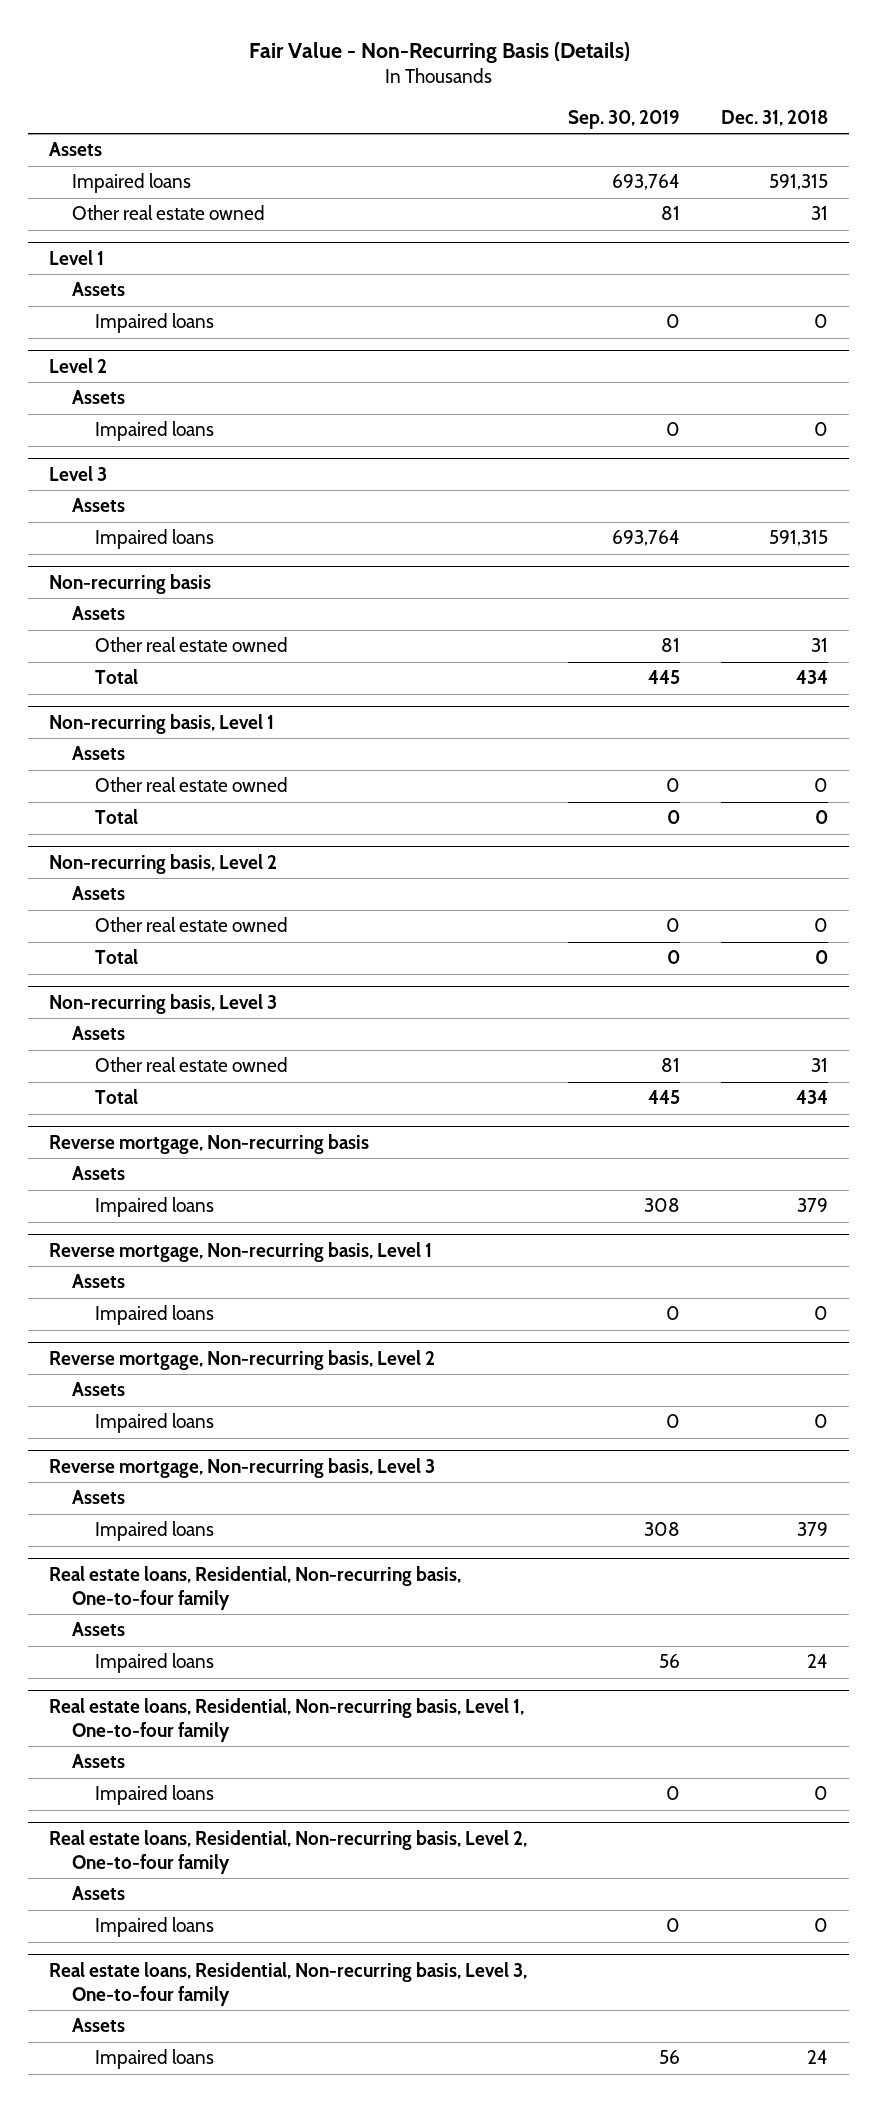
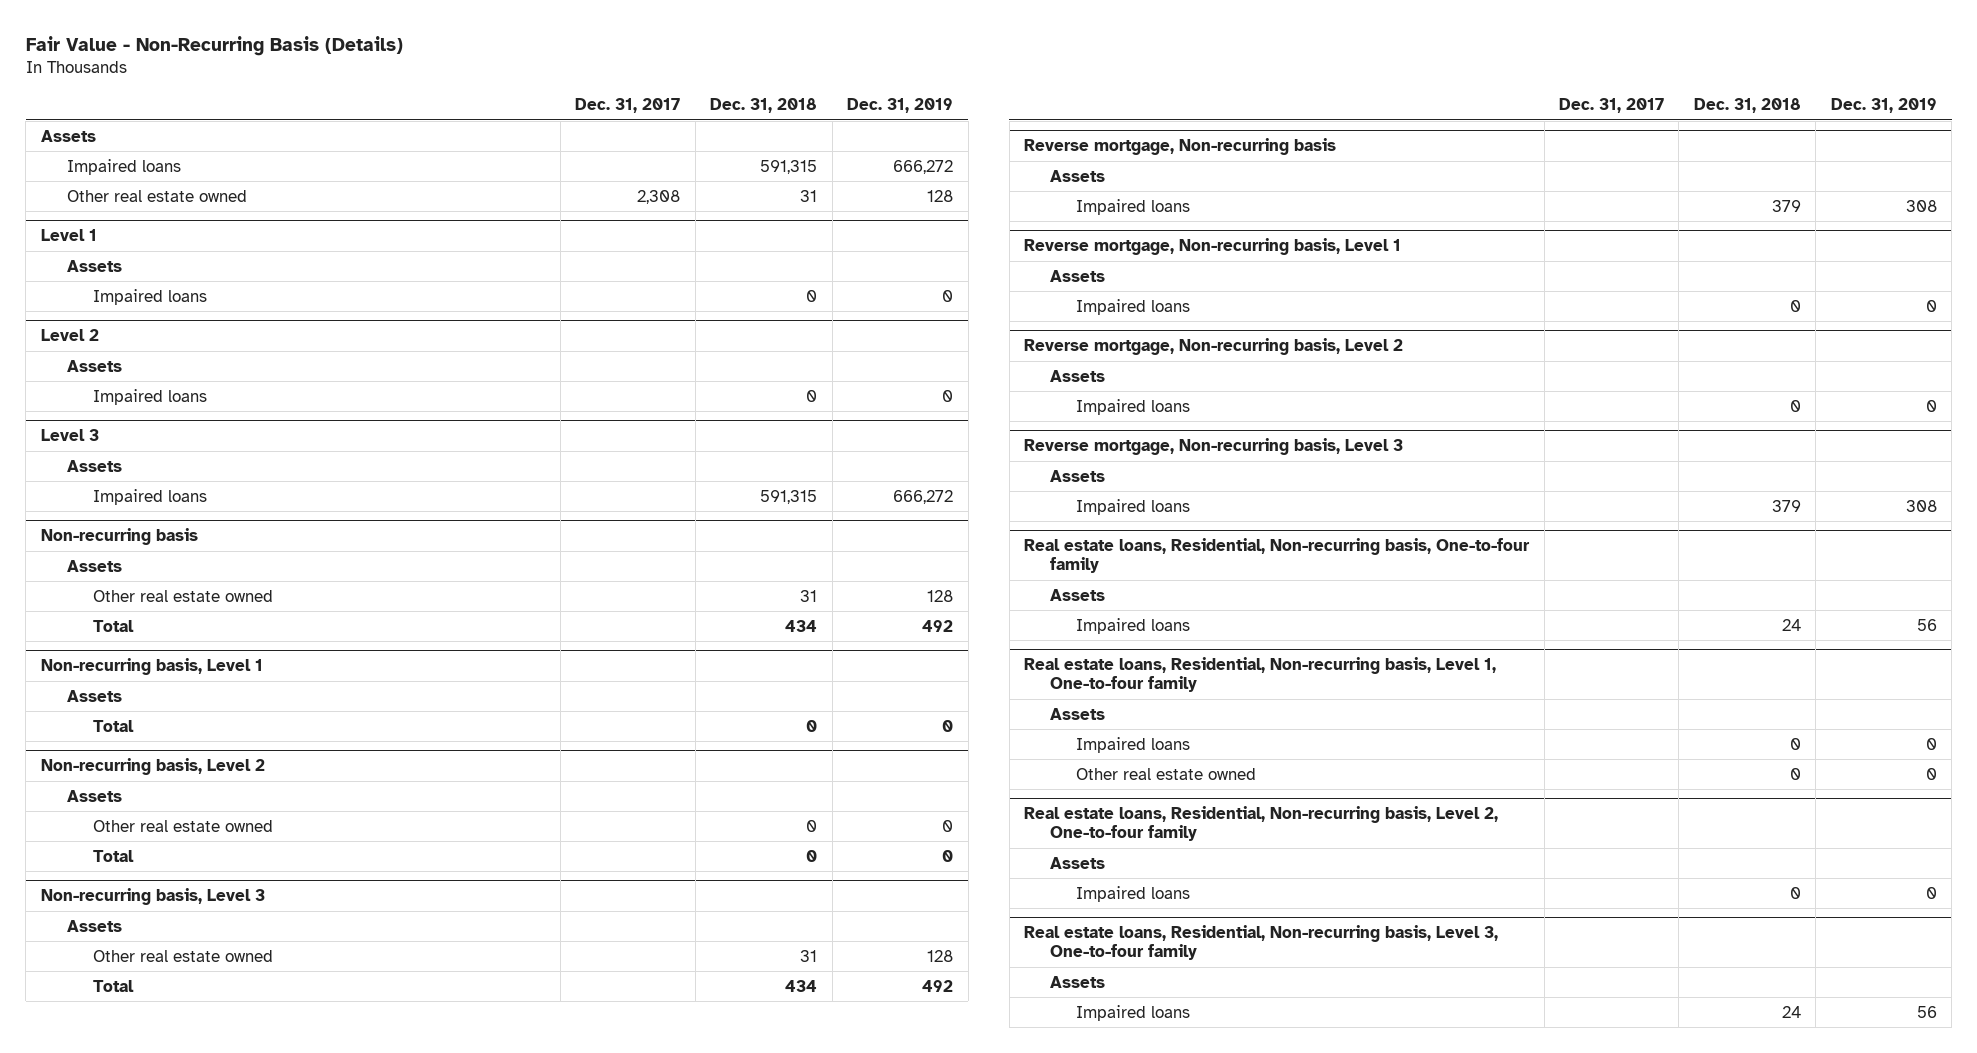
- | Sep. 30, 2019 | Dec. 31, 2018
+ | Dec. 31, 2017 | Dec. 31, 2018 | Dec. 31, 2019
@ Non-recurring basis, Level 1
- Other real estate owned | 0 | 0
@ Real estate loans, Residential, Non-recurring basis, Level 1, One-to-four family
+ Other real estate owned | | 0 | 0

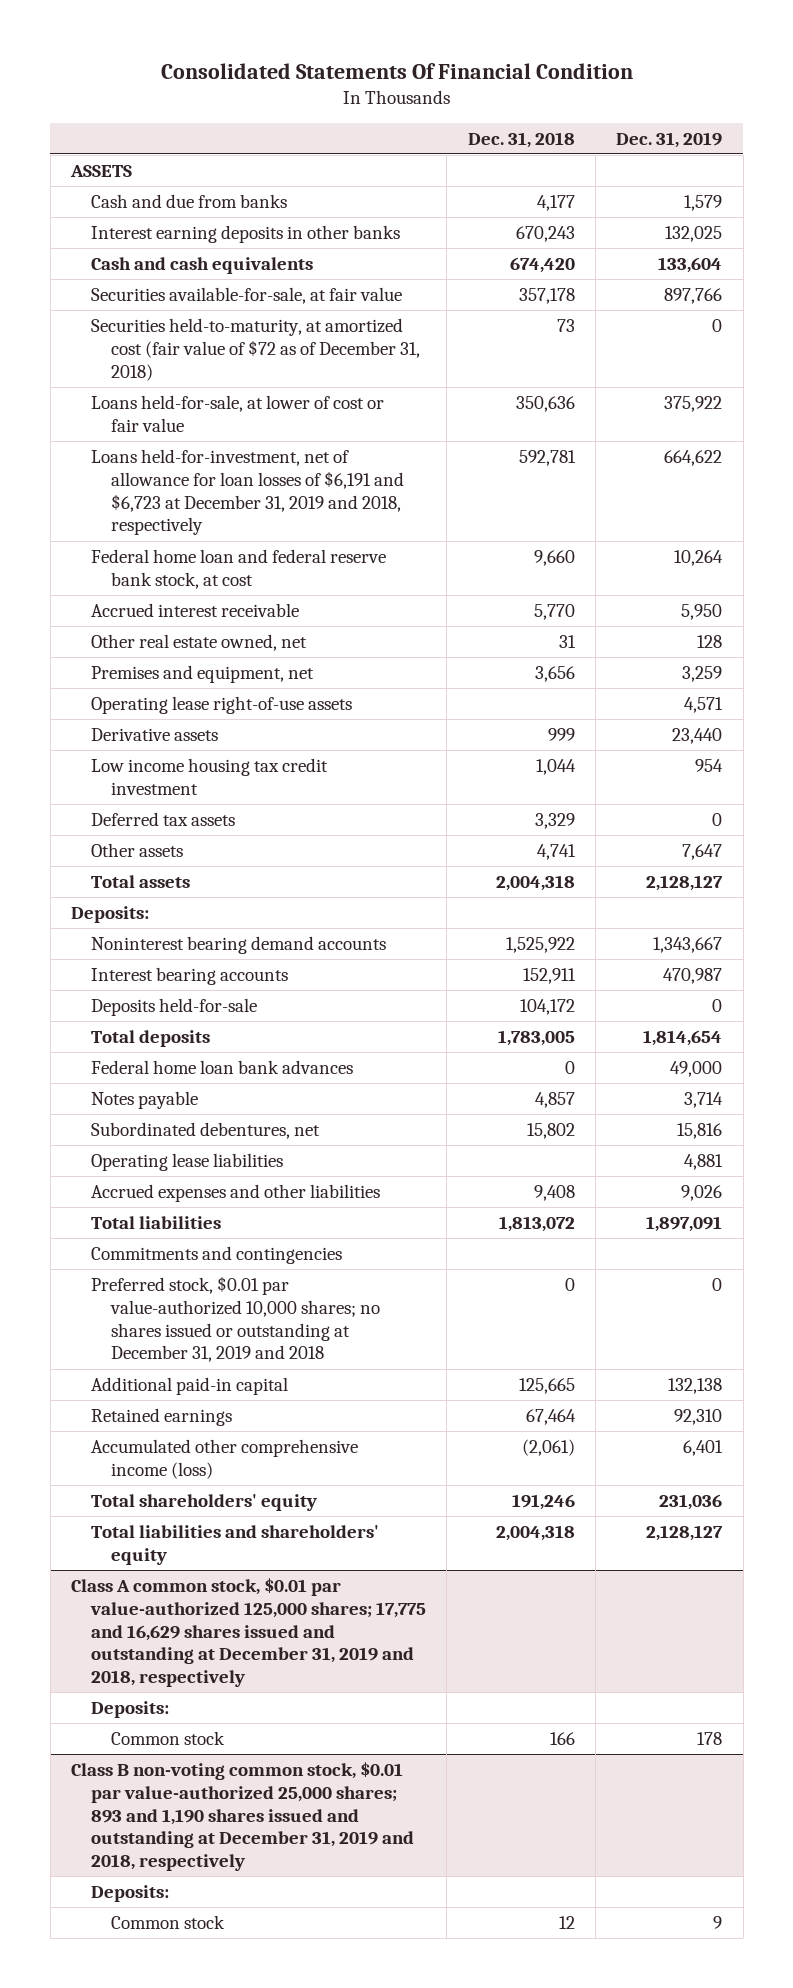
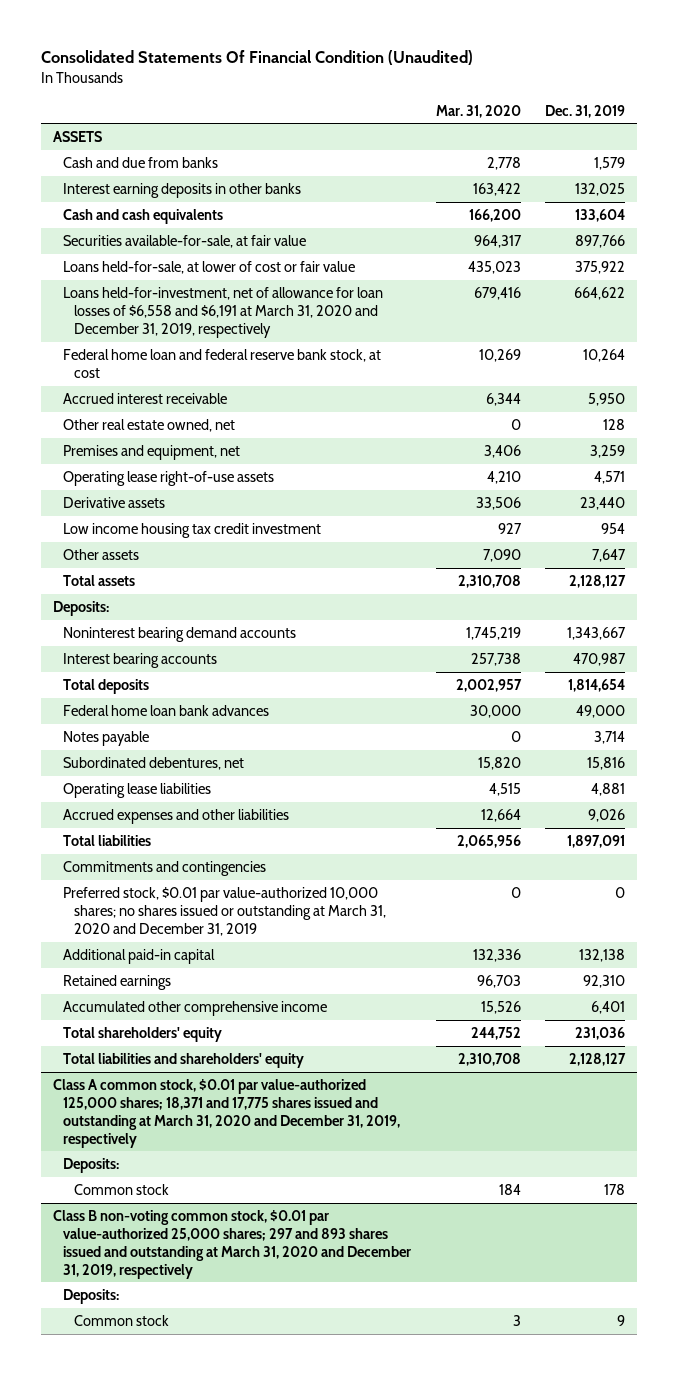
- Consolidated Statements Of Financial Condition
+ Consolidated Statements Of Financial Condition (Unaudited)
- | Dec. 31, 2018 | Dec. 31, 2019
+ | Mar. 31, 2020 | Dec. 31, 2019
- Securities held-to-maturity, at amortized cost (fair value of $72 as of December 31, 2018) | 73 | 0
- Loans held-for-investment, net of allowance for loan losses of $6,191 and $6,723 at December 31, 2019 and 2018, respectively | 592,781 | 664,622
+ Loans held-for-investment, net of allowance for loan losses of $6,558 and $6,191 at March 31, 2020 and December 31, 2019, respectively | 679,416 | 664,622
- Deferred tax assets | 3,329 | 0
- Deposits held-for-sale | 104,172 | 0
- Preferred stock, $0.01 par value-authorized 10,000 shares; no shares issued or outstanding at December 31, 2019 and 2018 | 0 | 0
+ Preferred stock, $0.01 par value-authorized 10,000 shares; no shares issued or outstanding at March 31, 2020 and December 31, 2019 | 0 | 0
- Accumulated other comprehensive income (loss) | (2,061) | 6,401
+ Accumulated other comprehensive income | 15,526 | 6,401
- Class A common stock, $0.01 par value-authorized 125,000 shares; 17,775 and 16,629 shares issued and outstanding at December 31, 2019 and 2018, respectively
+ Class A common stock, $0.01 par value-authorized 125,000 shares; 18,371 and 17,775 shares issued and outstanding at March 31, 2020 and December 31, 2019, respectively
- Class B non-voting common stock, $0.01 par value-authorized 25,000 shares; 893 and 1,190 shares issued and outstanding at December 31, 2019 and 2018, respectively
+ Class B non-voting common stock, $0.01 par value-authorized 25,000 shares; 297 and 893 shares issued and outstanding at March 31, 2020 and December 31, 2019, respectively

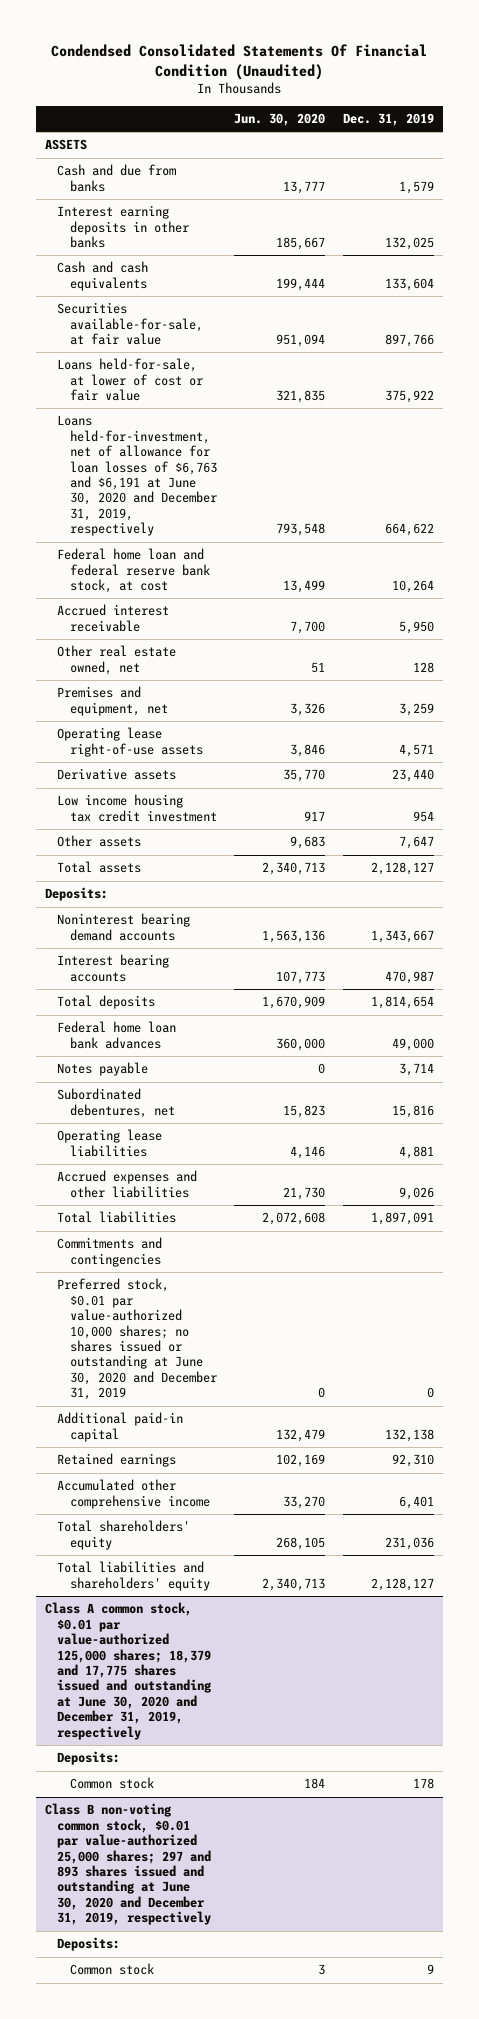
- Consolidated Statements Of Financial Condition (Unaudited)
+ Condendsed Consolidated Statements Of Financial Condition (Unaudited)
- | Mar. 31, 2020 | Dec. 31, 2019
+ | Jun. 30, 2020 | Dec. 31, 2019
- Loans held-for-investment, net of allowance for loan losses of $6,558 and $6,191 at March 31, 2020 and December 31, 2019, respectively | 679,416 | 664,622
+ Loans held-for-investment, net of allowance for loan losses of $6,763 and $6,191 at June 30, 2020 and December 31, 2019, respectively | 793,548 | 664,622
- Preferred stock, $0.01 par value-authorized 10,000 shares; no shares issued or outstanding at March 31, 2020 and December 31, 2019 | 0 | 0
+ Preferred stock, $0.01 par value-authorized 10,000 shares; no shares issued or outstanding at June 30, 2020 and December 31, 2019 | 0 | 0
- Class A common stock, $0.01 par value-authorized 125,000 shares; 18,371 and 17,775 shares issued and outstanding at March 31, 2020 and December 31, 2019, respectively
+ Class A common stock, $0.01 par value-authorized 125,000 shares; 18,379 and 17,775 shares issued and outstanding at June 30, 2020 and December 31, 2019, respectively
- Class B non-voting common stock, $0.01 par value-authorized 25,000 shares; 297 and 893 shares issued and outstanding at March 31, 2020 and December 31, 2019, respectively
+ Class B non-voting common stock, $0.01 par value-authorized 25,000 shares; 297 and 893 shares issued and outstanding at June 30, 2020 and December 31, 2019, respectively

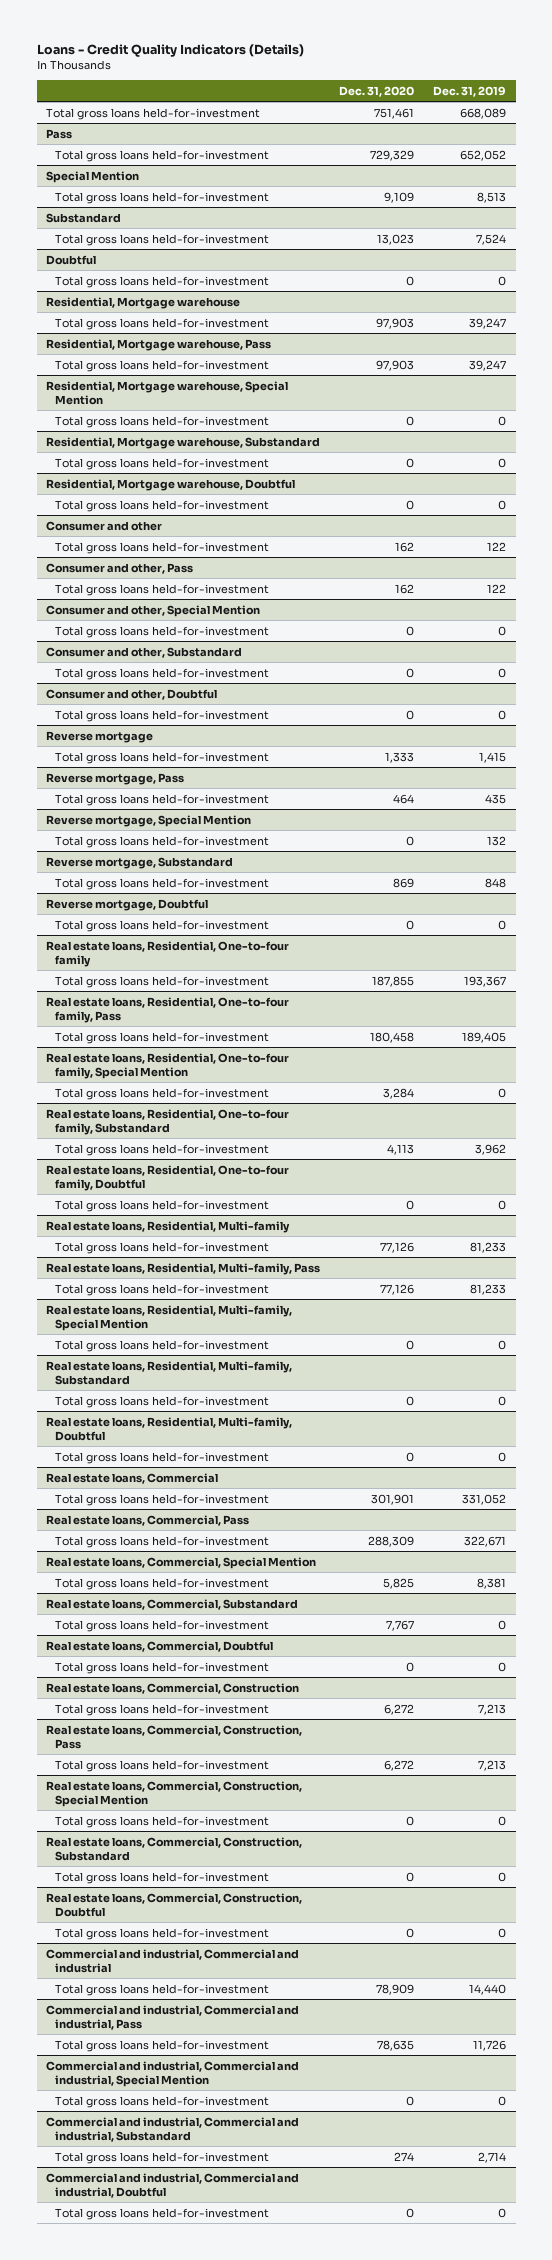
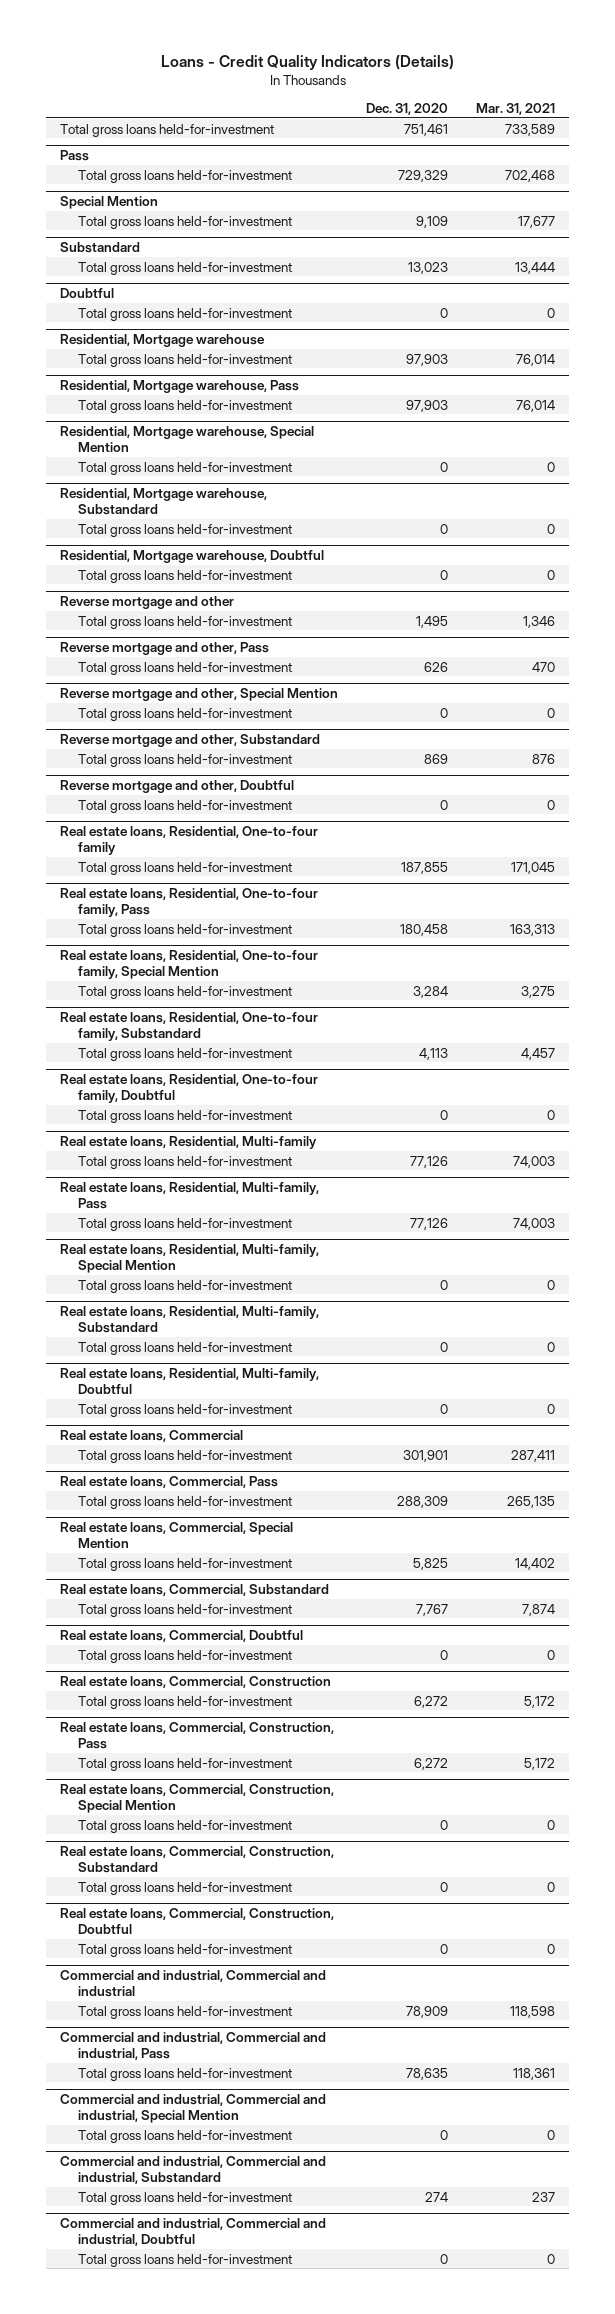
- | Dec. 31, 2020 | Dec. 31, 2019
+ | Dec. 31, 2020 | Mar. 31, 2021
- Consumer and other
- Total gross loans held-for-investment | 162 | 122
- Consumer and other, Pass
- Total gross loans held-for-investment | 162 | 122
- Consumer and other, Special Mention
- Total gross loans held-for-investment | 0 | 0
- Consumer and other, Substandard
- Total gross loans held-for-investment | 0 | 0
- Consumer and other, Doubtful
- Total gross loans held-for-investment | 0 | 0
- Reverse mortgage
- Total gross loans held-for-investment | 1,333 | 1,415
- Reverse mortgage, Pass
- Total gross loans held-for-investment | 464 | 435
- Reverse mortgage, Special Mention
+ Reverse mortgage and other
+ Total gross loans held-for-investment | 1,495 | 1,346
+ Reverse mortgage and other, Pass
+ Total gross loans held-for-investment | 626 | 470
+ Reverse mortgage and other, Special Mention
- Reverse mortgage, Substandard
+ Reverse mortgage and other, Substandard
- Reverse mortgage, Doubtful
+ Reverse mortgage and other, Doubtful

